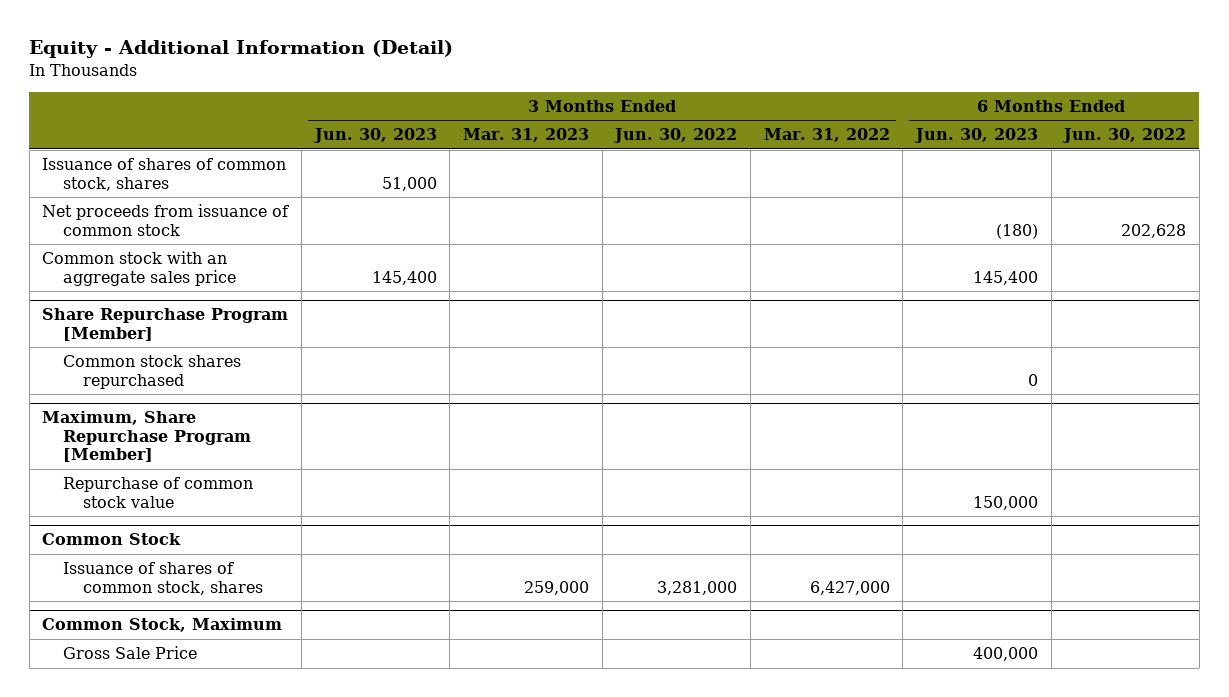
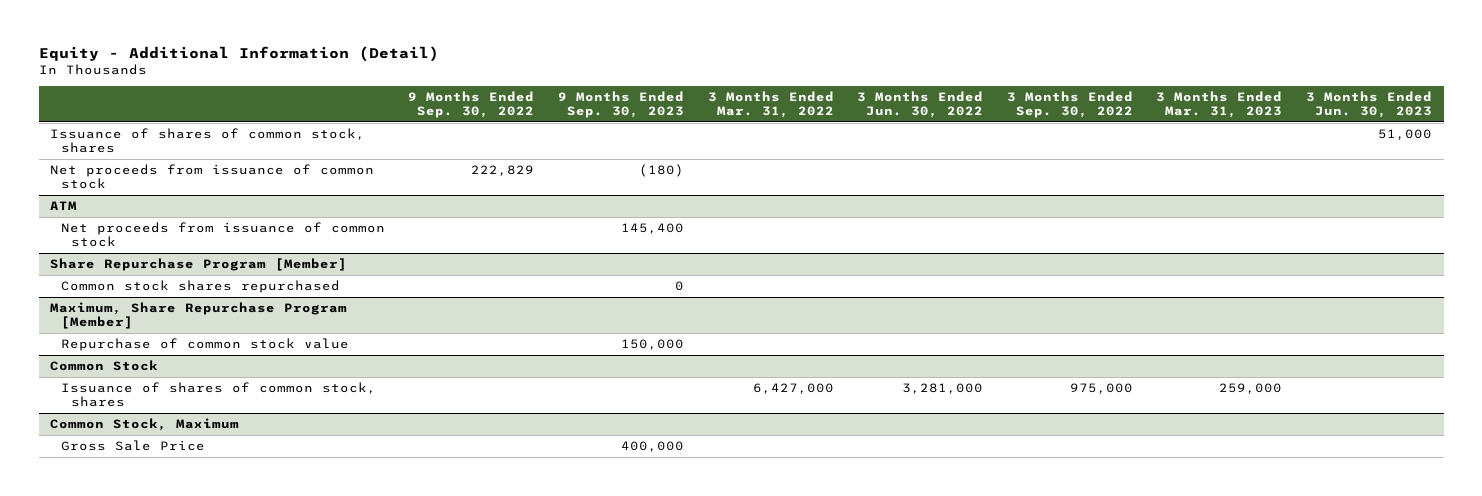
- | 3 Months Ended Jun. 30, 2023 | 3 Months Ended Mar. 31, 2023 | 3 Months Ended Jun. 30, 2022 | 3 Months Ended Mar. 31, 2022 | 6 Months Ended Jun. 30, 2023 | 6 Months Ended Jun. 30, 2022
+ | 9 Months Ended Sep. 30, 2022 | 9 Months Ended Sep. 30, 2023 | 3 Months Ended Mar. 31, 2022 | 3 Months Ended Jun. 30, 2022 | 3 Months Ended Sep. 30, 2022 | 3 Months Ended Mar. 31, 2023 | 3 Months Ended Jun. 30, 2023
- Common stock with an aggregate sales price | 145,400 | | | | 145,400 |
+ ATM
+ Net proceeds from issuance of common stock | | 145,400 | | | | |

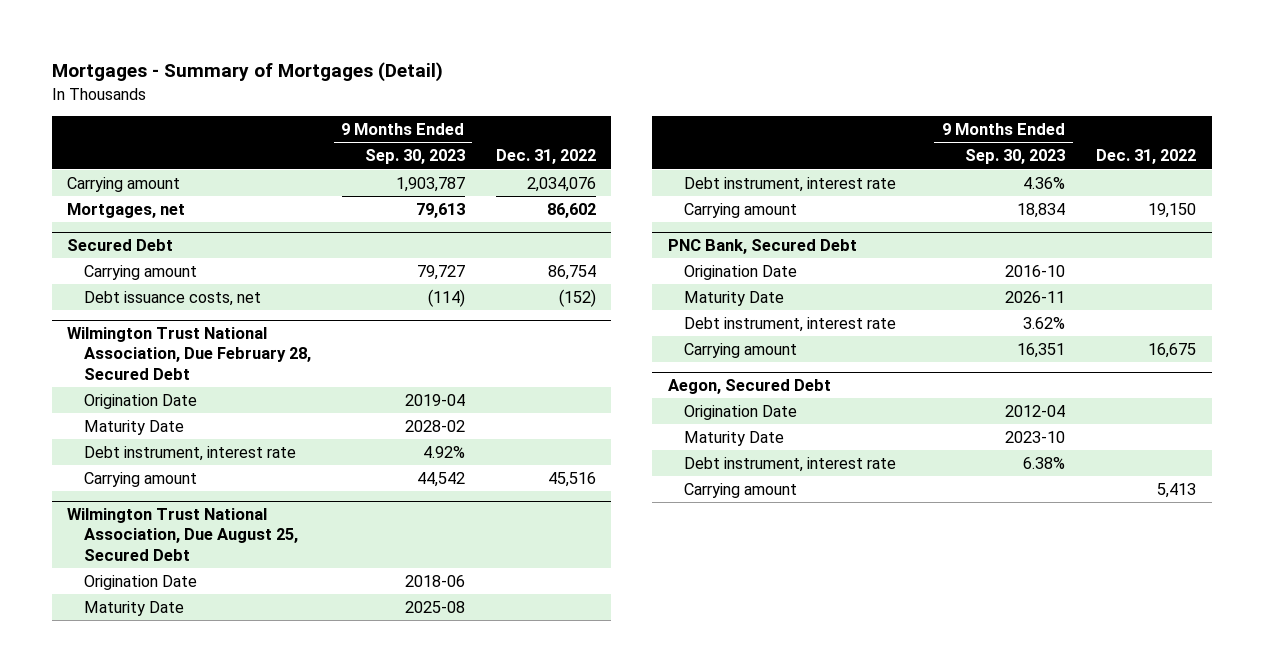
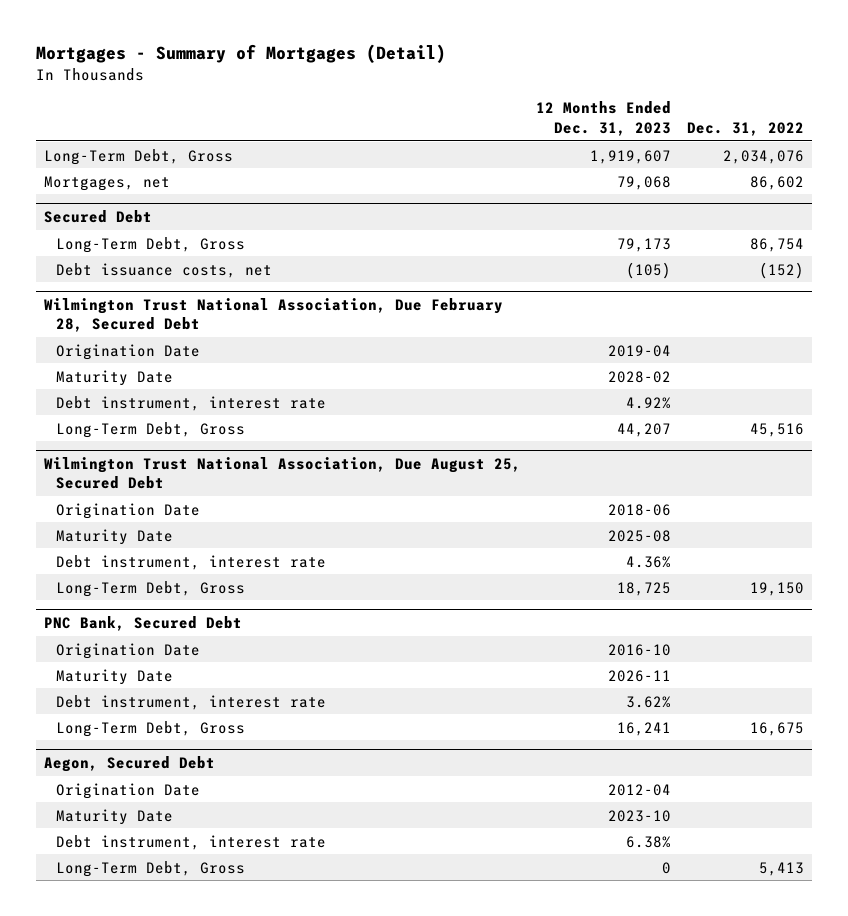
- | 9 Months Ended Sep. 30, 2023 | Dec. 31, 2022
+ | 12 Months Ended Dec. 31, 2023 | Dec. 31, 2022
- Carrying amount | 1,903,787 | 2,034,076
+ Long-Term Debt, Gross | 1,919,607 | 2,034,076
@ Secured Debt
- Carrying amount | 79,727 | 86,754
+ Long-Term Debt, Gross | 79,173 | 86,754
@ Wilmington Trust National Association, Due February 28, Secured Debt
- Carrying amount | 44,542 | 45,516
+ Long-Term Debt, Gross | 44,207 | 45,516
@ Wilmington Trust National Association, Due August 25, Secured Debt
- Carrying amount | 18,834 | 19,150
+ Long-Term Debt, Gross | 18,725 | 19,150
@ PNC Bank, Secured Debt
- Carrying amount | 16,351 | 16,675
+ Long-Term Debt, Gross | 16,241 | 16,675
@ Aegon, Secured Debt
- Carrying amount | | 5,413
+ Long-Term Debt, Gross | 0 | 5,413

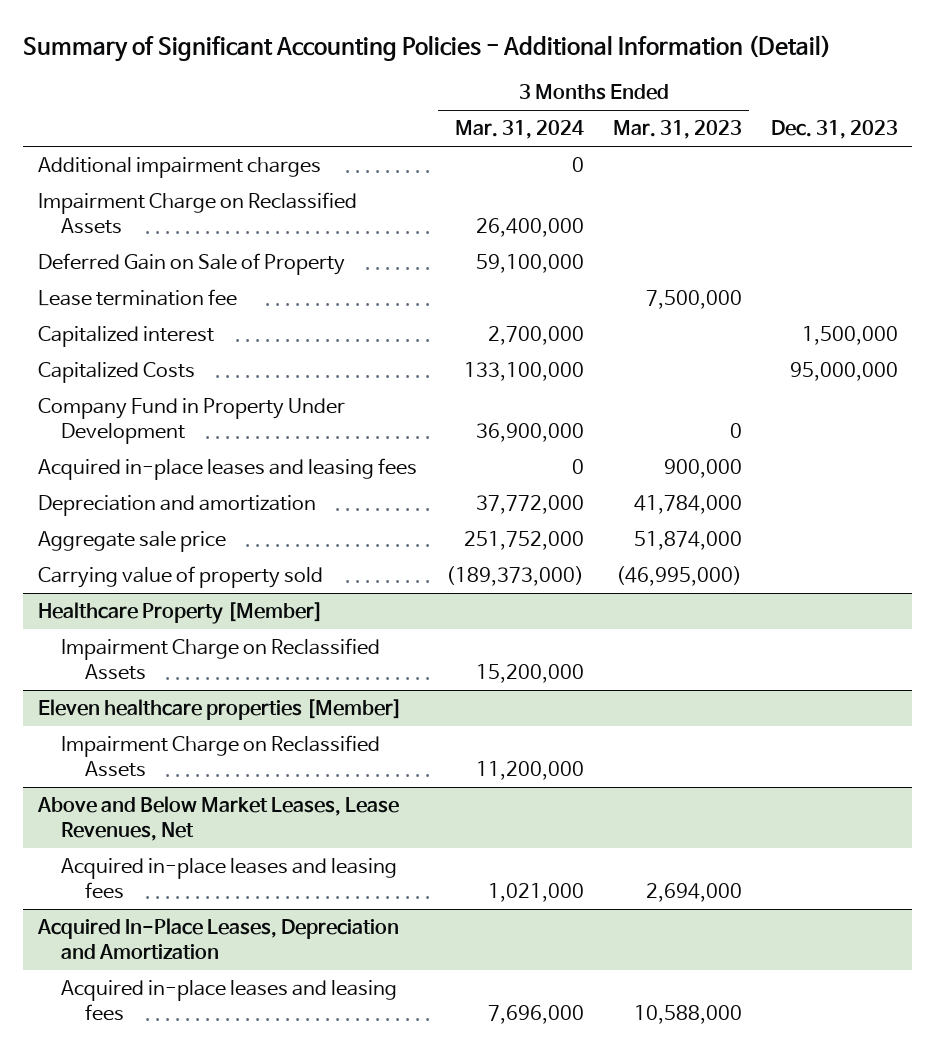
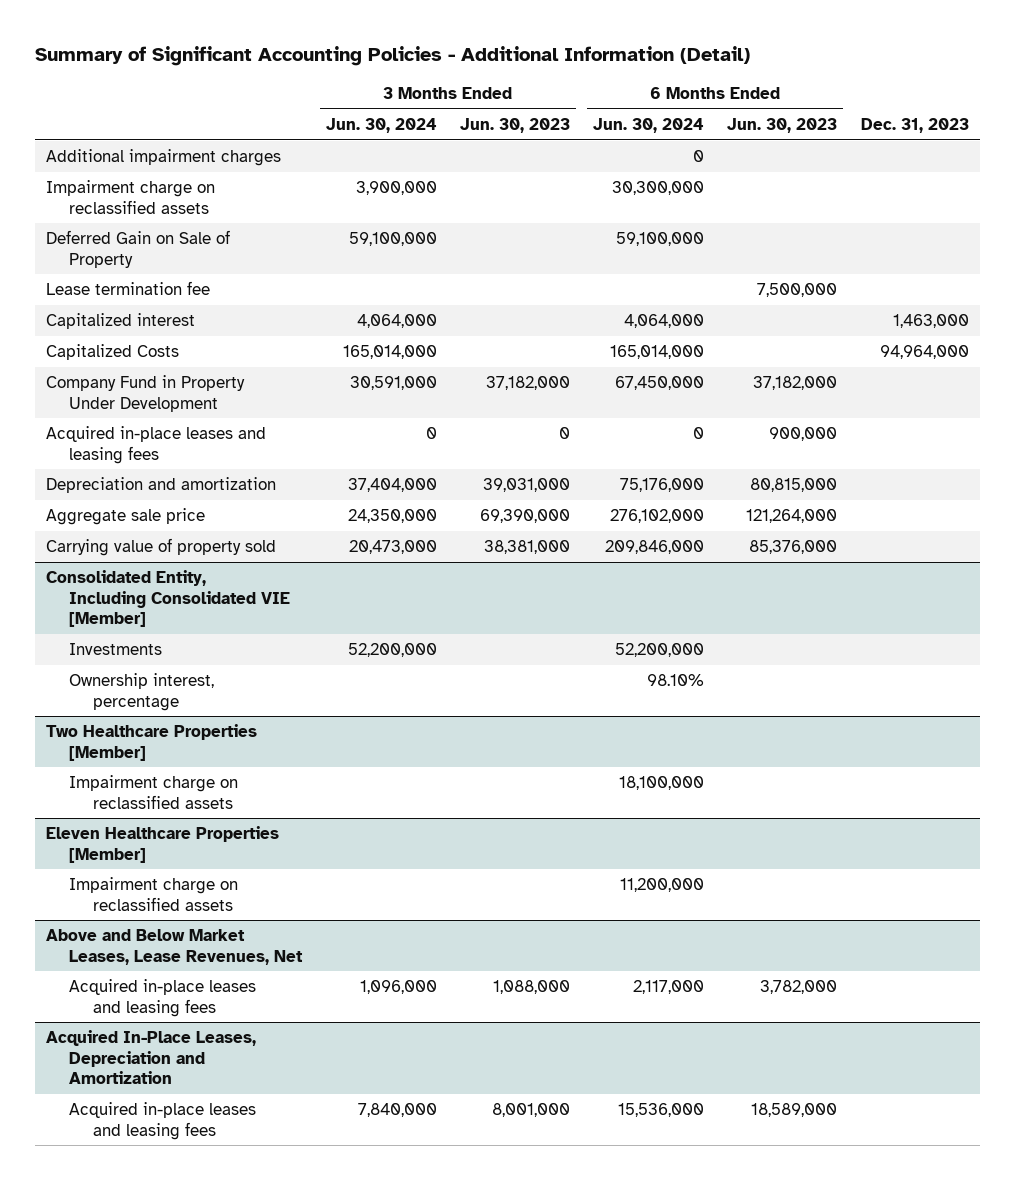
- | 3 Months Ended Mar. 31, 2024 | 3 Months Ended Mar. 31, 2023 | Dec. 31, 2023
+ | 3 Months Ended Jun. 30, 2024 | 3 Months Ended Jun. 30, 2023 | 6 Months Ended Jun. 30, 2024 | 6 Months Ended Jun. 30, 2023 | Dec. 31, 2023
- Impairment Charge on Reclassified Assets | 26,400,000 | |
+ Impairment charge on reclassified assets | 3,900,000 | | 30,300,000 | |
- Capitalized interest | 2,700,000 | | 1,500,000
- Capitalized Costs | 133,100,000 | | 95,000,000
+ Capitalized interest | 4,064,000 | | 4,064,000 | | 1,463,000
+ Capitalized Costs | 165,014,000 | | 165,014,000 | | 94,964,000
- Healthcare Property [Member]
- Impairment Charge on Reclassified Assets | 15,200,000 | |
- Eleven healthcare properties [Member]
- Impairment Charge on Reclassified Assets | 11,200,000 | |
+ Consolidated Entity, Including Consolidated VIE [Member]
+ Investments | 52,200,000 | | 52,200,000 | |
+ Ownership interest, percentage | | | 98.10% | |
+ Two Healthcare Properties [Member]
+ Impairment charge on reclassified assets | | | 18,100,000 | |
+ Eleven Healthcare Properties [Member]
+ Impairment charge on reclassified assets | | | 11,200,000 | |

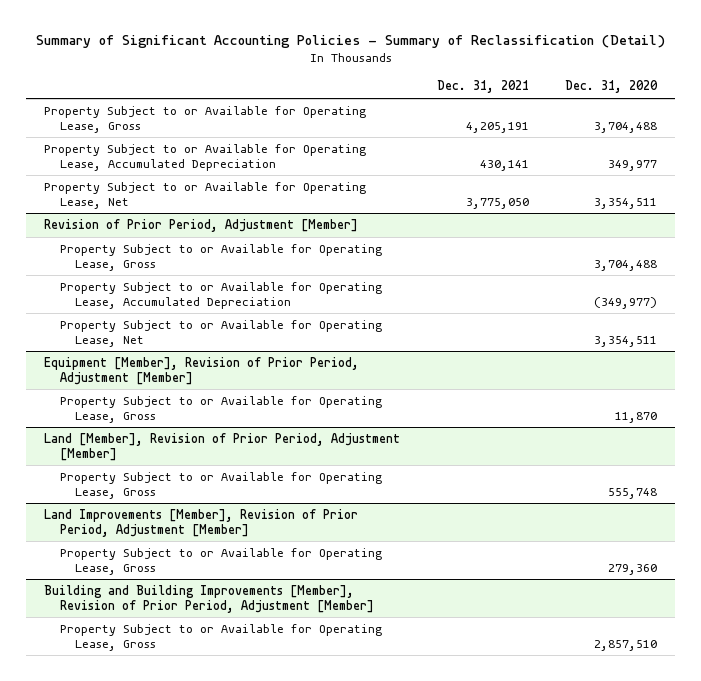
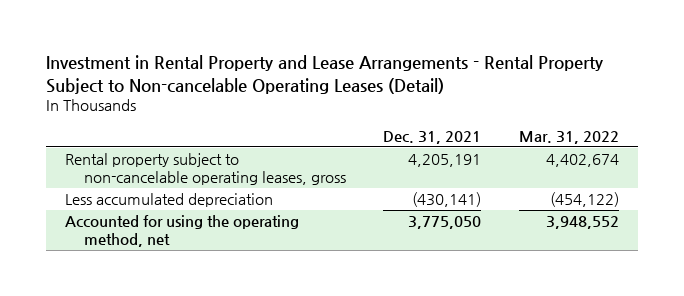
- Summary of Significant Accounting Policies - Summary of Reclassification (Detail)
+ Investment in Rental Property and Lease Arrangements - Rental Property Subject to Non-cancelable Operating Leases (Detail)
- | Dec. 31, 2021 | Dec. 31, 2020
+ | Dec. 31, 2021 | Mar. 31, 2022
- Property Subject to or Available for Operating Lease, Gross | 4,205,191 | 3,704,488
- Property Subject to or Available for Operating Lease, Accumulated Depreciation | 430,141 | 349,977
- Property Subject to or Available for Operating Lease, Net | 3,775,050 | 3,354,511
- Revision of Prior Period, Adjustment [Member]
- Property Subject to or Available for Operating Lease, Gross | | 3,704,488
- Property Subject to or Available for Operating Lease, Accumulated Depreciation | | (349,977)
- Property Subject to or Available for Operating Lease, Net | | 3,354,511
- Equipment [Member], Revision of Prior Period, Adjustment [Member]
- Property Subject to or Available for Operating Lease, Gross | | 11,870
- Land [Member], Revision of Prior Period, Adjustment [Member]
- Property Subject to or Available for Operating Lease, Gross | | 555,748
- Land Improvements [Member], Revision of Prior Period, Adjustment [Member]
- Property Subject to or Available for Operating Lease, Gross | | 279,360
- Building and Building Improvements [Member], Revision of Prior Period, Adjustment [Member]
- Property Subject to or Available for Operating Lease, Gross | | 2,857,510
+ Rental property subject to non-cancelable operating leases, gross | 4,205,191 | 4,402,674
+ Less accumulated depreciation | (430,141) | (454,122)
+ Accounted for using the operating method, net | 3,775,050 | 3,948,552

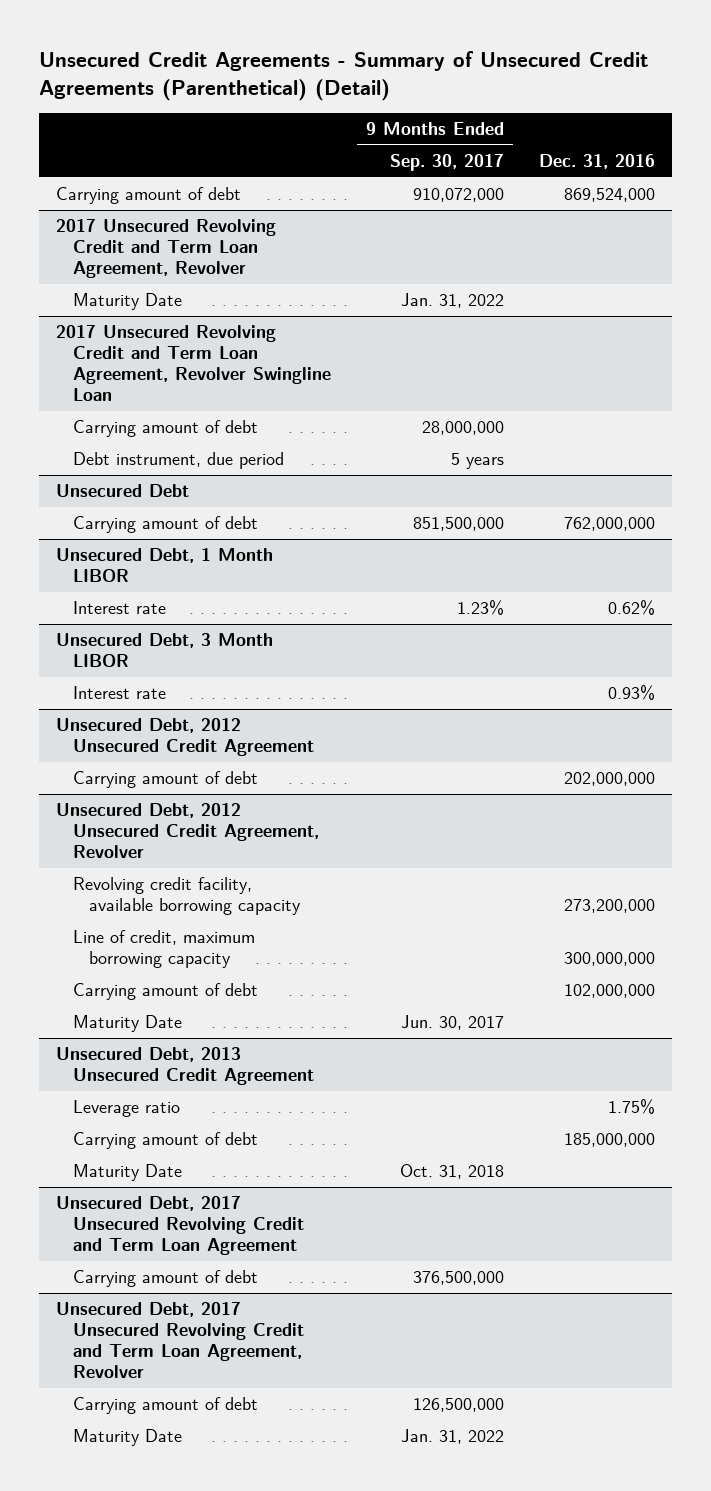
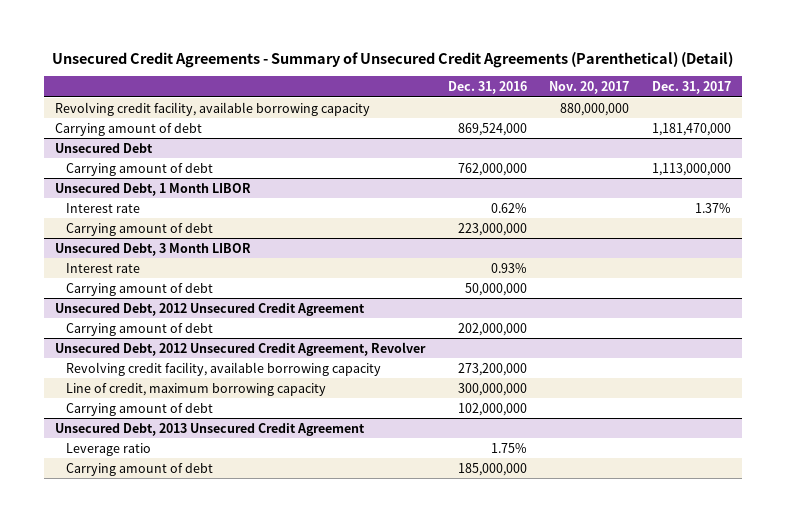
- | 9 Months Ended Sep. 30, 2017 | Dec. 31, 2016
+ | Dec. 31, 2016 | Nov. 20, 2017 | Dec. 31, 2017
+ Revolving credit facility, available borrowing capacity | | 880,000,000 |
- 2017 Unsecured Revolving Credit and Term Loan Agreement, Revolver
- Maturity Date | Jan. 31, 2022 |
- 2017 Unsecured Revolving Credit and Term Loan Agreement, Revolver Swingline Loan
- Carrying amount of debt | 28,000,000 |
- Debt instrument, due period | 5 years |
@ Unsecured Debt, 1 Month LIBOR
+ Carrying amount of debt | 223,000,000 | |
@ Unsecured Debt, 3 Month LIBOR
+ Carrying amount of debt | 50,000,000 | |
@ Unsecured Debt, 2012 Unsecured Credit Agreement, Revolver
- Maturity Date | Jun. 30, 2017 |
@ Unsecured Debt, 2013 Unsecured Credit Agreement
- Maturity Date | Oct. 31, 2018 |
- Unsecured Debt, 2017 Unsecured Revolving Credit and Term Loan Agreement
- Carrying amount of debt | 376,500,000 |
- Unsecured Debt, 2017 Unsecured Revolving Credit and Term Loan Agreement, Revolver
- Carrying amount of debt | 126,500,000 |
- Maturity Date | Jan. 31, 2022 |

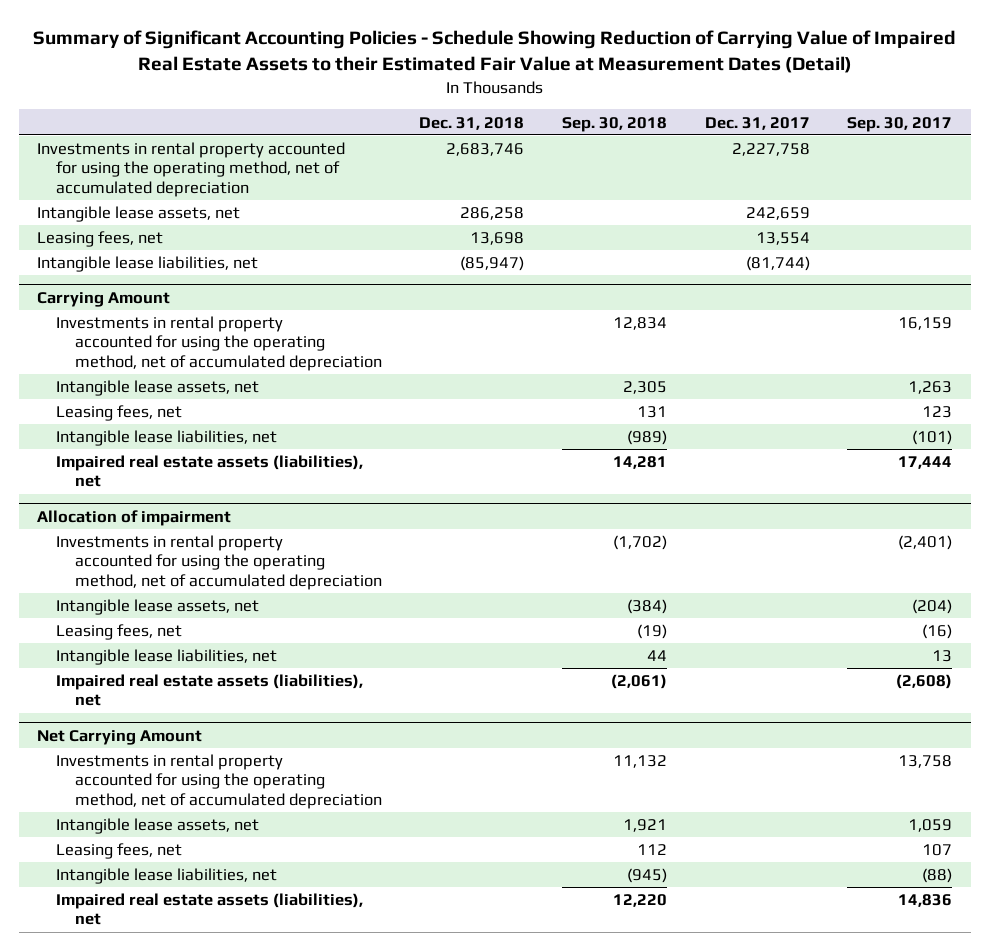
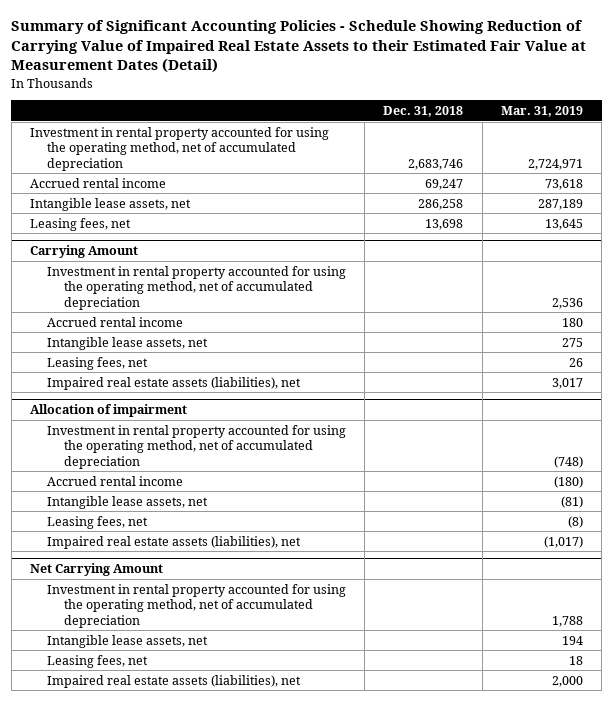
- | Dec. 31, 2018 | Sep. 30, 2018 | Dec. 31, 2017 | Sep. 30, 2017
+ | Dec. 31, 2018 | Mar. 31, 2019
- Investments in rental property accounted for using the operating method, net of accumulated depreciation | 2,683,746 | | 2,227,758 |
+ Investment in rental property accounted for using the operating method, net of accumulated depreciation | 2,683,746 | 2,724,971
+ Accrued rental income | 69,247 | 73,618
- Intangible lease liabilities, net | (85,947) | | (81,744) |
@ Carrying Amount
- Investments in rental property accounted for using the operating method, net of accumulated depreciation | | 12,834 | | 16,159
+ Investment in rental property accounted for using the operating method, net of accumulated depreciation | | 2,536
+ Accrued rental income | | 180
- Intangible lease liabilities, net | | (989) | | (101)
@ Allocation of impairment
- Investments in rental property accounted for using the operating method, net of accumulated depreciation | | (1,702) | | (2,401)
+ Investment in rental property accounted for using the operating method, net of accumulated depreciation | | (748)
+ Accrued rental income | | (180)
- Intangible lease liabilities, net | | 44 | | 13
@ Net Carrying Amount
- Investments in rental property accounted for using the operating method, net of accumulated depreciation | | 11,132 | | 13,758
+ Investment in rental property accounted for using the operating method, net of accumulated depreciation | | 1,788
- Intangible lease liabilities, net | | (945) | | (88)

